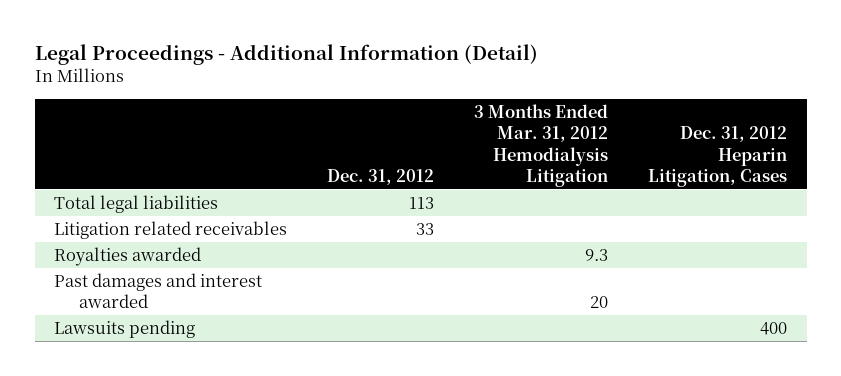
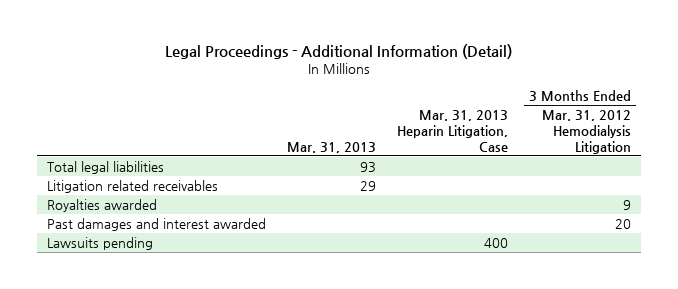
- | Dec. 31, 2012 | 3 Months Ended Mar. 31, 2012 Hemodialysis Litigation | Dec. 31, 2012 Heparin Litigation, Cases
+ | Mar. 31, 2013 | Mar. 31, 2013 Heparin Litigation, Case | 3 Months Ended Mar. 31, 2012 Hemodialysis Litigation
- Royalties awarded | | 9.3 |
+ Royalties awarded | | | 9

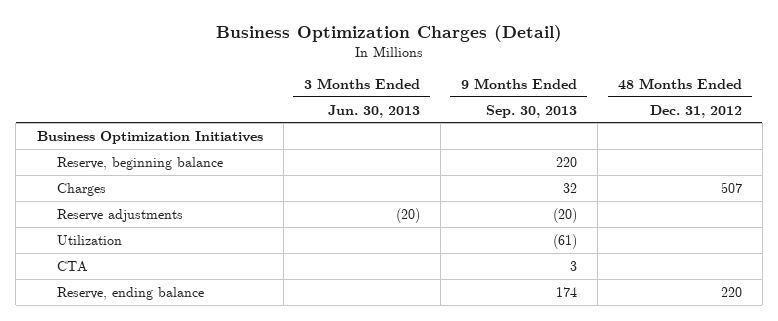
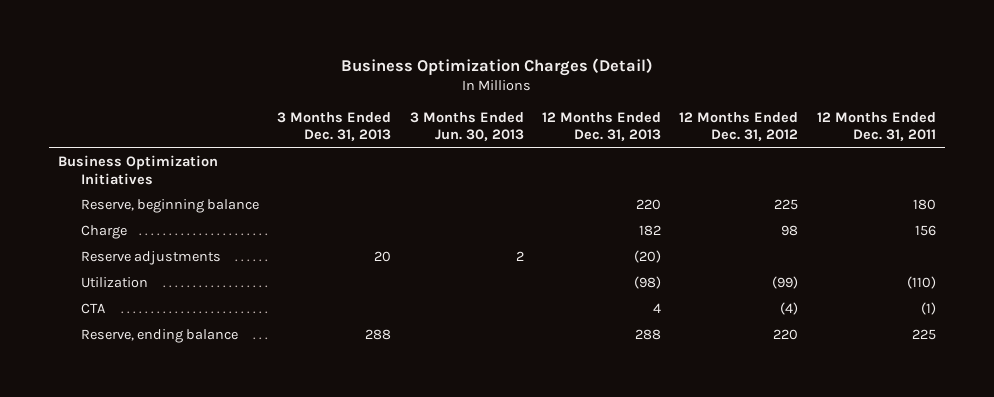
- | 3 Months Ended Jun. 30, 2013 | 9 Months Ended Sep. 30, 2013 | 48 Months Ended Dec. 31, 2012
+ | 3 Months Ended Dec. 31, 2013 | 3 Months Ended Jun. 30, 2013 | 12 Months Ended Dec. 31, 2013 | 12 Months Ended Dec. 31, 2012 | 12 Months Ended Dec. 31, 2011
- Charges | | 32 | 507
- Reserve adjustments | (20) | (20) |
+ Charge | | | 182 | 98 | 156
+ Reserve adjustments | 20 | 2 | (20) | |

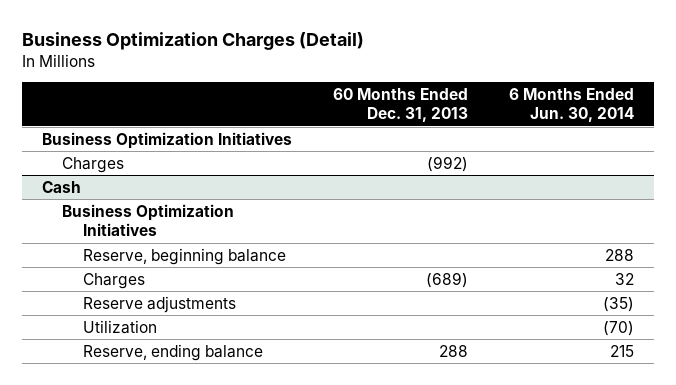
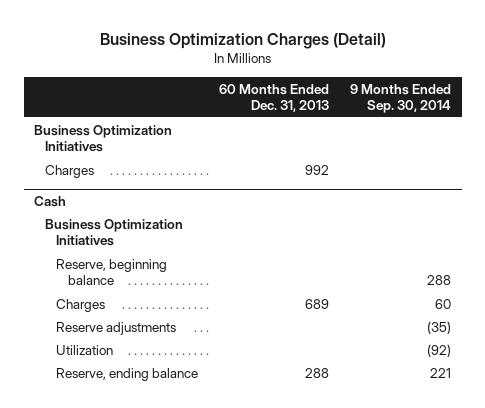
- | 60 Months Ended Dec. 31, 2013 | 6 Months Ended Jun. 30, 2014
+ | 60 Months Ended Dec. 31, 2013 | 9 Months Ended Sep. 30, 2014
- Charges | (992) |
+ Charges | 992 |
@ Cash
- Charges | (689) | 32
+ Charges | 689 | 60

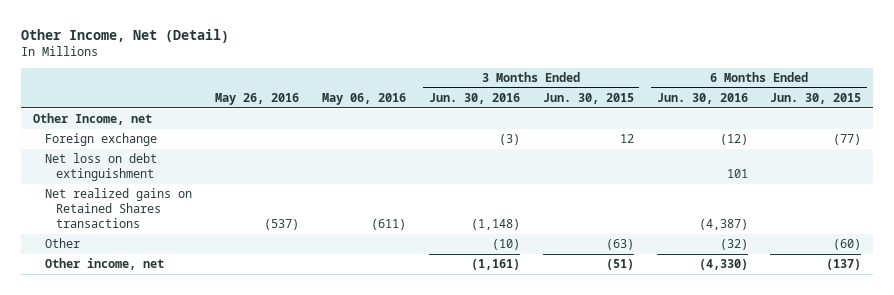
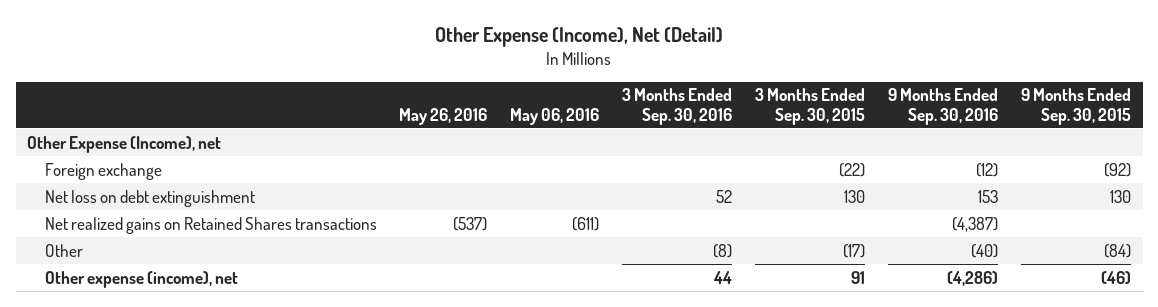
- Other Income, Net (Detail)
+ Other Expense (Income), Net (Detail)
- | May 26, 2016 | May 06, 2016 | 3 Months Ended Jun. 30, 2016 | 3 Months Ended Jun. 30, 2015 | 6 Months Ended Jun. 30, 2016 | 6 Months Ended Jun. 30, 2015
+ | May 26, 2016 | May 06, 2016 | 3 Months Ended Sep. 30, 2016 | 3 Months Ended Sep. 30, 2015 | 9 Months Ended Sep. 30, 2016 | 9 Months Ended Sep. 30, 2015
- Other Income, net
+ Other Expense (Income), net
- Other income, net | | | (1,161) | (51) | (4,330) | (137)
+ Other expense (income), net | | | 44 | 91 | (4,286) | (46)

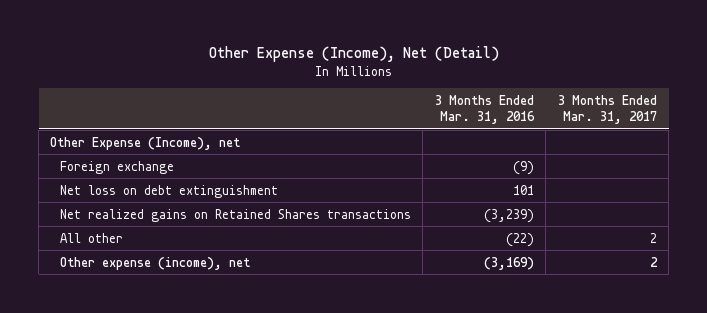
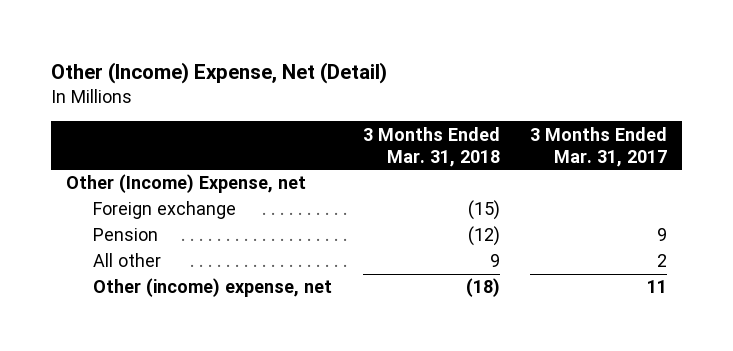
- Other Expense (Income), Net (Detail)
+ Other (Income) Expense, Net (Detail)
- | 3 Months Ended Mar. 31, 2016 | 3 Months Ended Mar. 31, 2017
+ | 3 Months Ended Mar. 31, 2018 | 3 Months Ended Mar. 31, 2017
- Other Expense (Income), net
+ Other (Income) Expense, net
- Net loss on debt extinguishment | 101 |
- Net realized gains on Retained Shares transactions | (3,239) |
+ Pension | (12) | 9
- Other expense (income), net | (3,169) | 2
+ Other (income) expense, net | (18) | 11

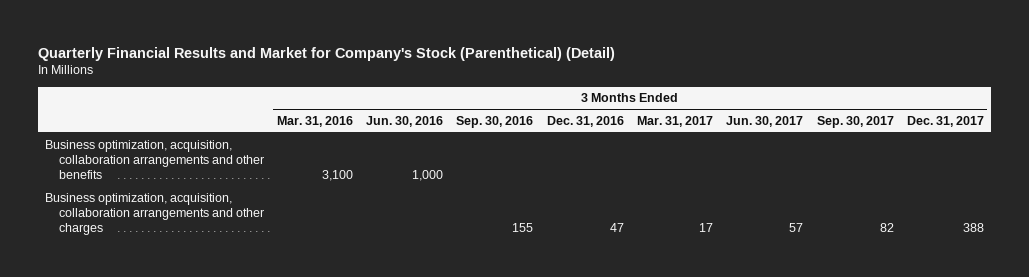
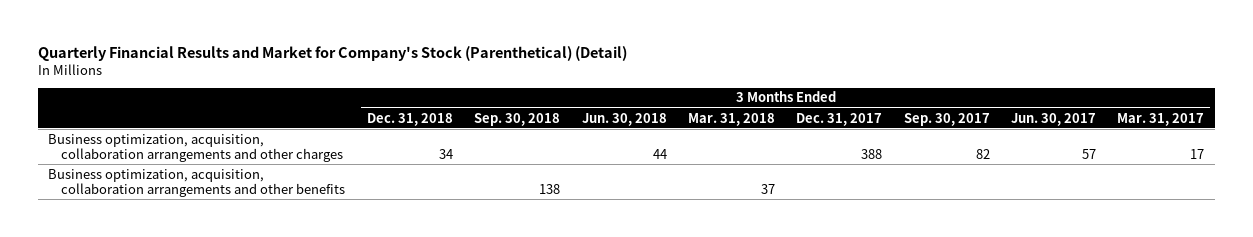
- | 3 Months Ended Mar. 31, 2016 | 3 Months Ended Jun. 30, 2016 | 3 Months Ended Sep. 30, 2016 | 3 Months Ended Dec. 31, 2016 | 3 Months Ended Mar. 31, 2017 | 3 Months Ended Jun. 30, 2017 | 3 Months Ended Sep. 30, 2017 | 3 Months Ended Dec. 31, 2017
+ | 3 Months Ended Dec. 31, 2018 | 3 Months Ended Sep. 30, 2018 | 3 Months Ended Jun. 30, 2018 | 3 Months Ended Mar. 31, 2018 | 3 Months Ended Dec. 31, 2017 | 3 Months Ended Sep. 30, 2017 | 3 Months Ended Jun. 30, 2017 | 3 Months Ended Mar. 31, 2017
moved down: Business optimization, acquisition, collaboration arrangements and other benefits | | 138 | | 37 | | | |

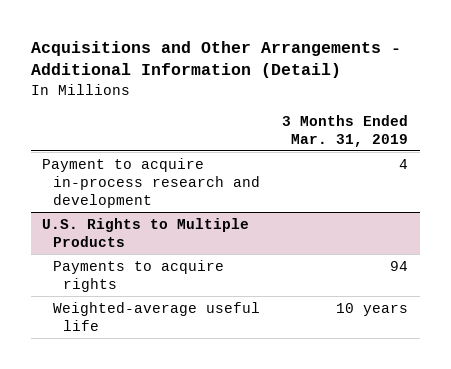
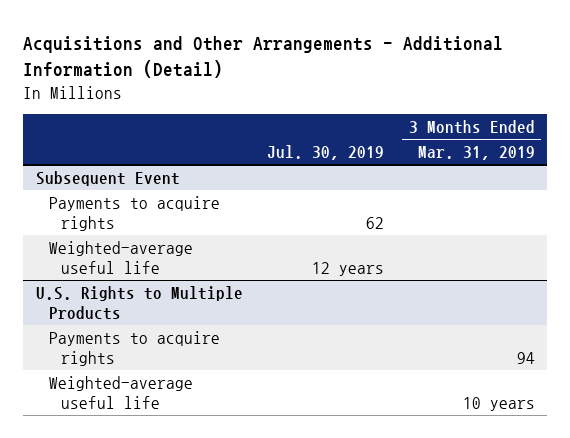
- | 3 Months Ended Mar. 31, 2019
+ | Jul. 30, 2019 | 3 Months Ended Mar. 31, 2019
- Payment to acquire in-process research and development | 4
+ Subsequent Event
+ Payments to acquire rights | 62 |
+ Weighted-average useful life | 12 years |

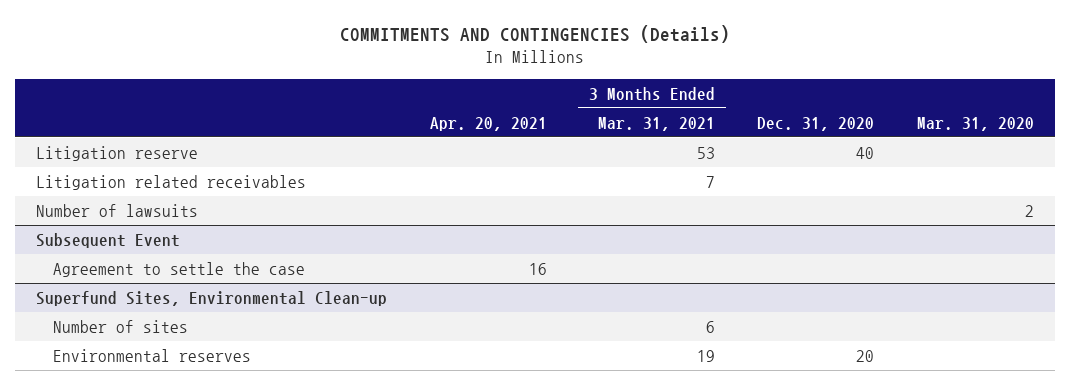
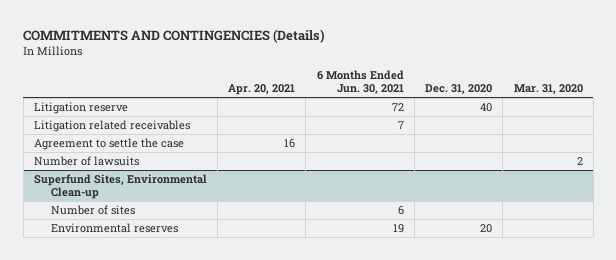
- | Apr. 20, 2021 | 3 Months Ended Mar. 31, 2021 | Dec. 31, 2020 | Mar. 31, 2020
+ | Apr. 20, 2021 | 6 Months Ended Jun. 30, 2021 | Dec. 31, 2020 | Mar. 31, 2020
+ Agreement to settle the case | 16 | | |
- Subsequent Event
- Agreement to settle the case | 16 | | |

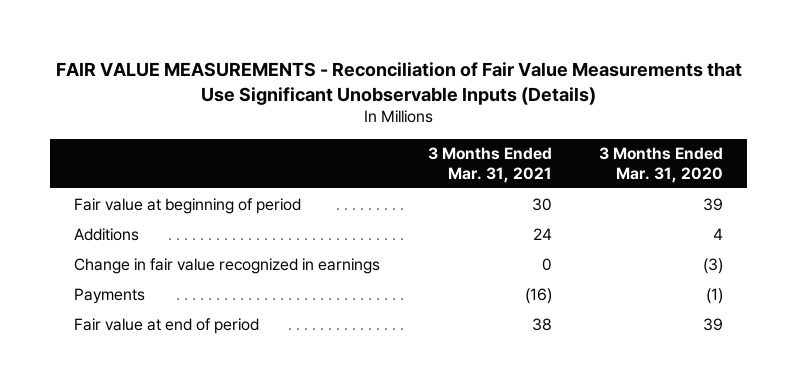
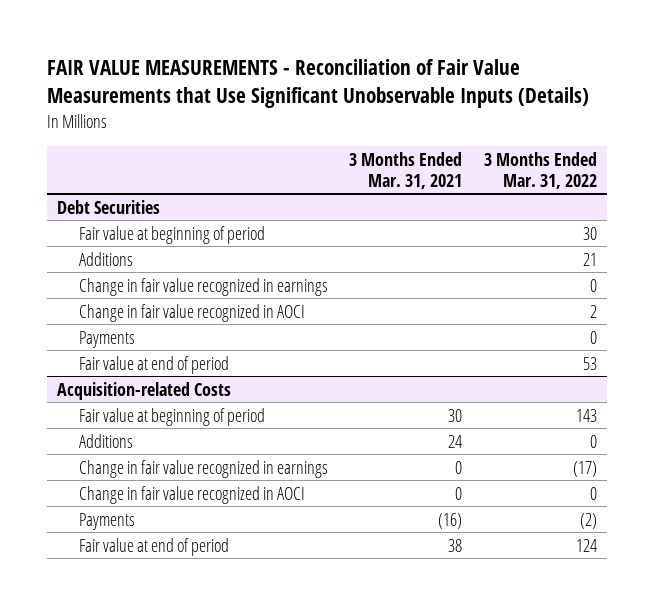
- | 3 Months Ended Mar. 31, 2021 | 3 Months Ended Mar. 31, 2020
+ | 3 Months Ended Mar. 31, 2021 | 3 Months Ended Mar. 31, 2022
+ Debt Securities
+ Fair value at beginning of period | | 30
+ Additions | | 21
+ Change in fair value recognized in earnings | | 0
+ Change in fair value recognized in AOCI | | 2
+ Payments | | 0
+ Fair value at end of period | | 53
+ Acquisition-related Costs
+ Change in fair value recognized in AOCI | 0 | 0

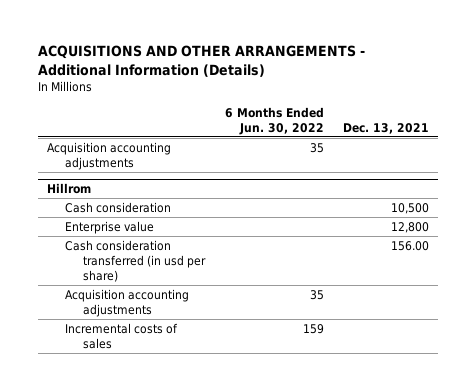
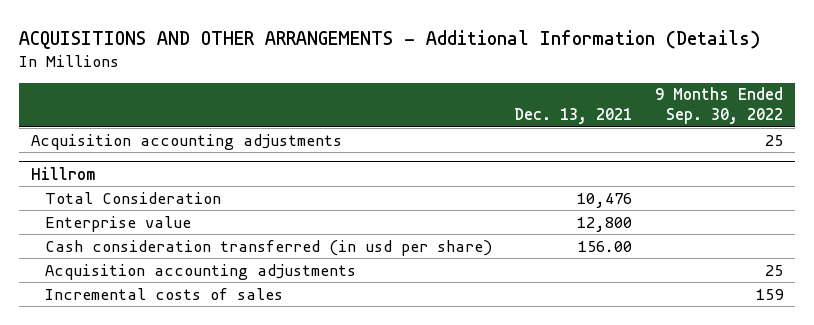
- | 6 Months Ended Jun. 30, 2022 | Dec. 13, 2021
+ | Dec. 13, 2021 | 9 Months Ended Sep. 30, 2022
@ Hillrom
- Cash consideration | | 10,500
+ Total Consideration | 10,476 |

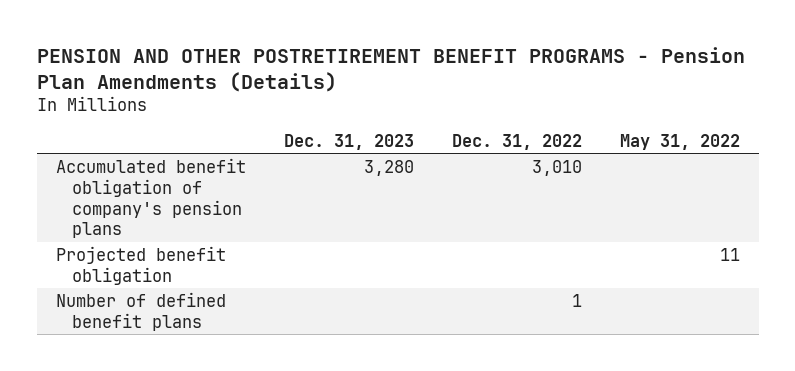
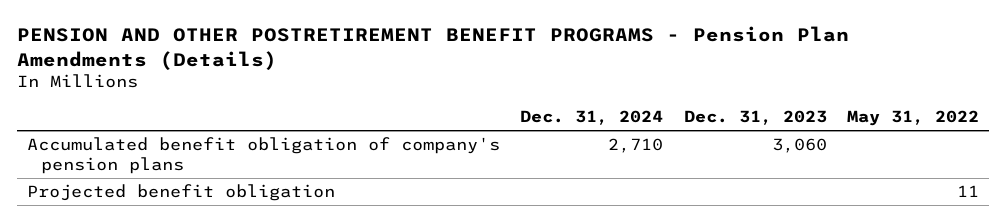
- | Dec. 31, 2023 | Dec. 31, 2022 | May 31, 2022
+ | Dec. 31, 2024 | Dec. 31, 2023 | May 31, 2022
- Accumulated benefit obligation of company's pension plans | 3,280 | 3,010 |
+ Accumulated benefit obligation of company's pension plans | 2,710 | 3,060 |
- Number of defined benefit plans | | 1 |

